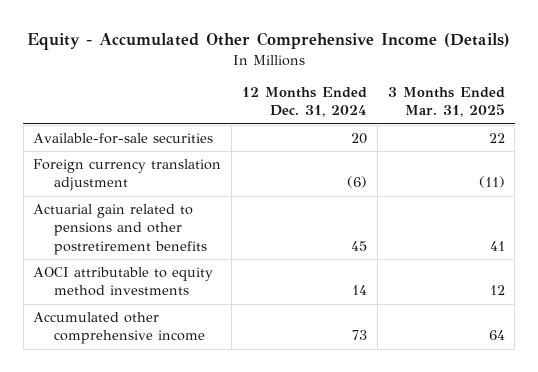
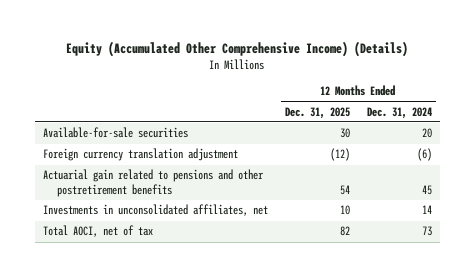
- Equity - Accumulated Other Comprehensive Income (Details)
+ Equity (Accumulated Other Comprehensive Income) (Details)
- | 12 Months Ended Dec. 31, 2024 | 3 Months Ended Mar. 31, 2025
+ | 12 Months Ended Dec. 31, 2025 | 12 Months Ended Dec. 31, 2024
- AOCI attributable to equity method investments | 14 | 12
- Accumulated other comprehensive income | 73 | 64
+ Investments in unconsolidated affiliates, net | 10 | 14
+ Total AOCI, net of tax | 82 | 73

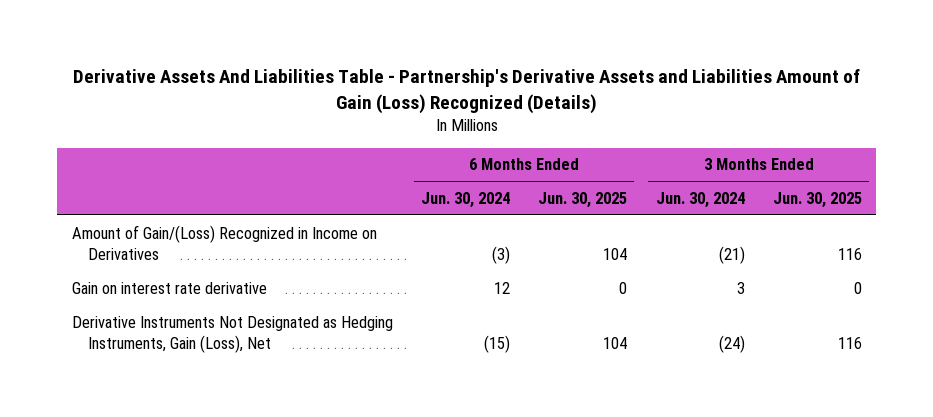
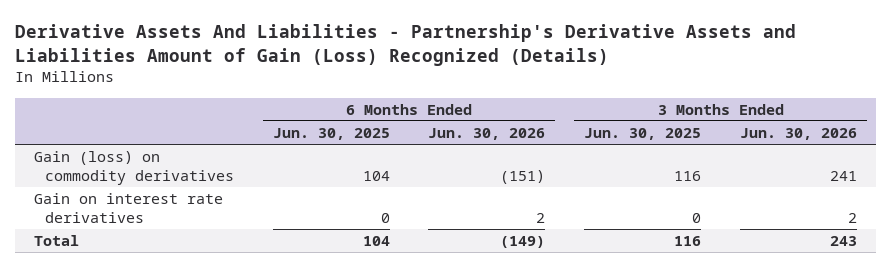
- Derivative Assets And Liabilities Table - Partnership's Derivative Assets and Liabilities Amount of Gain (Loss) Recognized (Details)
+ Derivative Assets And Liabilities - Partnership's Derivative Assets and Liabilities Amount of Gain (Loss) Recognized (Details)
- | 6 Months Ended Jun. 30, 2024 | 6 Months Ended Jun. 30, 2025 | 3 Months Ended Jun. 30, 2024 | 3 Months Ended Jun. 30, 2025
+ | 6 Months Ended Jun. 30, 2025 | 6 Months Ended Jun. 30, 2026 | 3 Months Ended Jun. 30, 2025 | 3 Months Ended Jun. 30, 2026
- Amount of Gain/(Loss) Recognized in Income on Derivatives | (3) | 104 | (21) | 116
- Gain on interest rate derivative | 12 | 0 | 3 | 0
- Derivative Instruments Not Designated as Hedging Instruments, Gain (Loss), Net | (15) | 104 | (24) | 116
+ Gain (loss) on commodity derivatives | 104 | (151) | 116 | 241
+ Gain on interest rate derivatives | 0 | 2 | 0 | 2
+ Total | 104 | (149) | 116 | 243

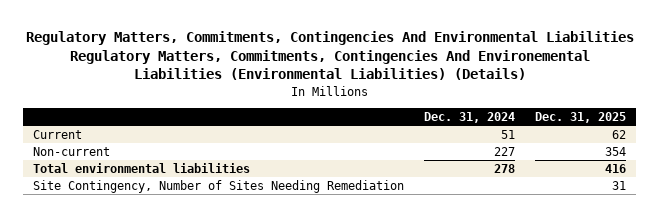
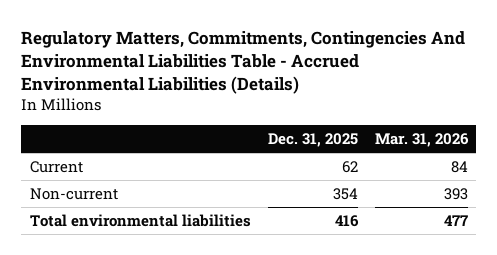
- Regulatory Matters, Commitments, Contingencies And Environmental Liabilities Regulatory Matters, Commitments, Contingencies And Environemental Liabilities (Environmental Liabilities) (Details)
+ Regulatory Matters, Commitments, Contingencies And Environmental Liabilities Table - Accrued Environmental Liabilities (Details)
- | Dec. 31, 2024 | Dec. 31, 2025
+ | Dec. 31, 2025 | Mar. 31, 2026
- Site Contingency, Number of Sites Needing Remediation | | 31

